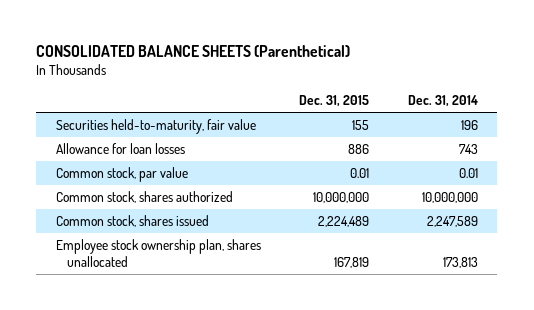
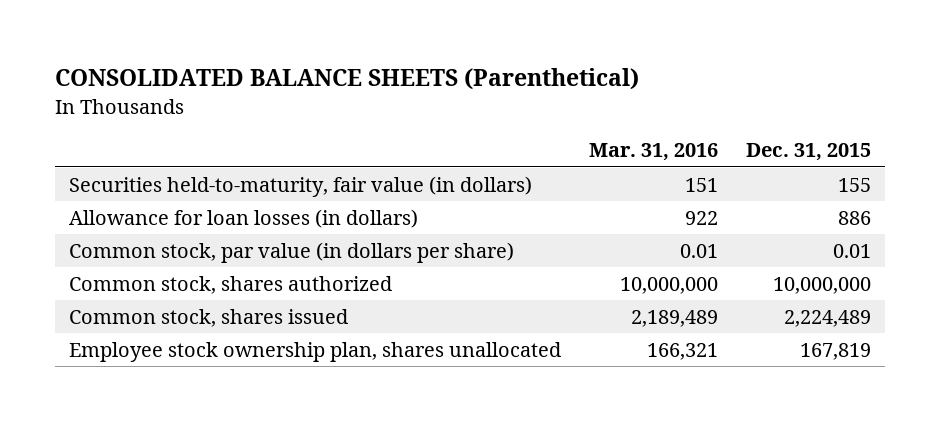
- | Dec. 31, 2015 | Dec. 31, 2014
+ | Mar. 31, 2016 | Dec. 31, 2015
- Securities held-to-maturity, fair value | 155 | 196
- Allowance for loan losses | 886 | 743
- Common stock, par value | 0.01 | 0.01
+ Securities held-to-maturity, fair value (in dollars) | 151 | 155
+ Allowance for loan losses (in dollars) | 922 | 886
+ Common stock, par value (in dollars per share) | 0.01 | 0.01

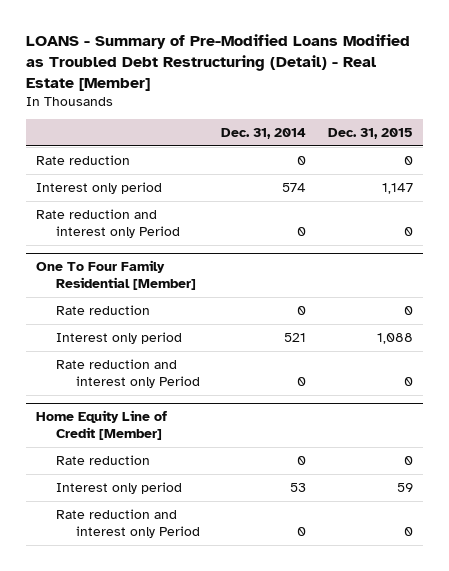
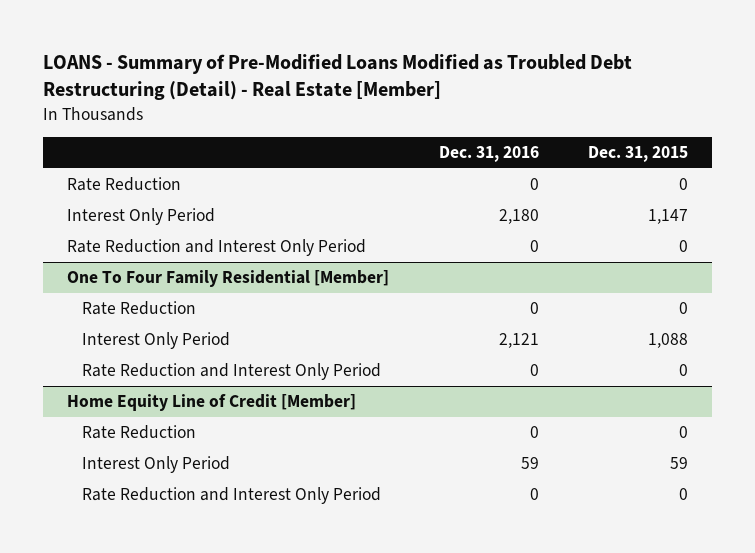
- | Dec. 31, 2014 | Dec. 31, 2015
+ | Dec. 31, 2016 | Dec. 31, 2015
- Rate reduction | 0 | 0
- Interest only period | 574 | 1,147
- Rate reduction and interest only Period | 0 | 0
+ Rate Reduction | 0 | 0
+ Interest Only Period | 2,180 | 1,147
+ Rate Reduction and Interest Only Period | 0 | 0
@ One To Four Family Residential [Member]
- Rate reduction | 0 | 0
- Interest only period | 521 | 1,088
- Rate reduction and interest only Period | 0 | 0
+ Rate Reduction | 0 | 0
+ Interest Only Period | 2,121 | 1,088
+ Rate Reduction and Interest Only Period | 0 | 0
@ Home Equity Line of Credit [Member]
- Rate reduction | 0 | 0
- Interest only period | 53 | 59
- Rate reduction and interest only Period | 0 | 0
+ Rate Reduction | 0 | 0
+ Interest Only Period | 59 | 59
+ Rate Reduction and Interest Only Period | 0 | 0

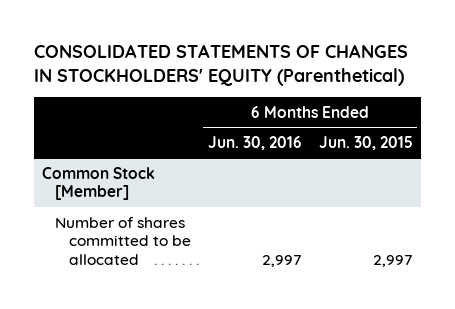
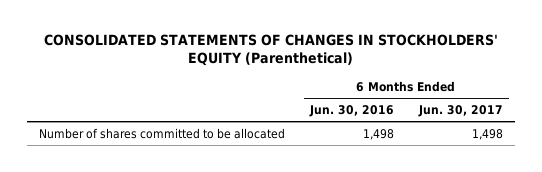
- | 6 Months Ended Jun. 30, 2016 | 6 Months Ended Jun. 30, 2015
+ | 6 Months Ended Jun. 30, 2016 | 6 Months Ended Jun. 30, 2017
- Common Stock [Member]
- Number of shares committed to be allocated | 2,997 | 2,997
+ Number of shares committed to be allocated | 1,498 | 1,498

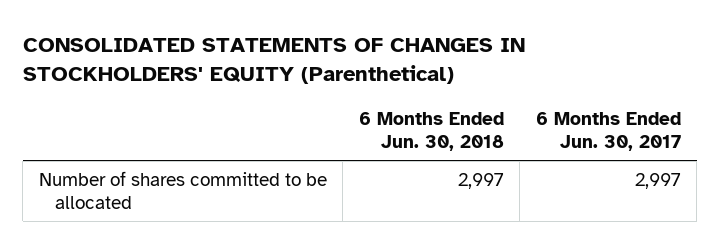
- | 6 Months Ended Jun. 30, 2016 | 6 Months Ended Jun. 30, 2017
+ | 6 Months Ended Jun. 30, 2018 | 6 Months Ended Jun. 30, 2017
- Number of shares committed to be allocated | 1,498 | 1,498
+ Number of shares committed to be allocated | 2,997 | 2,997

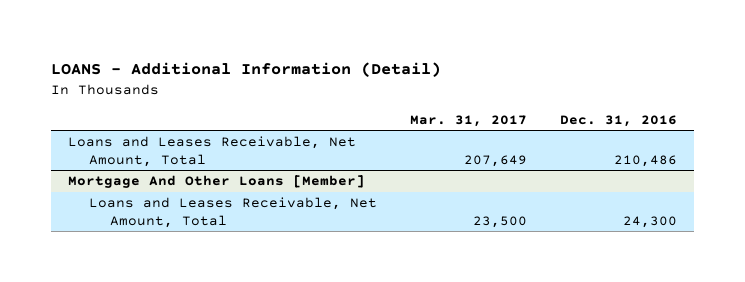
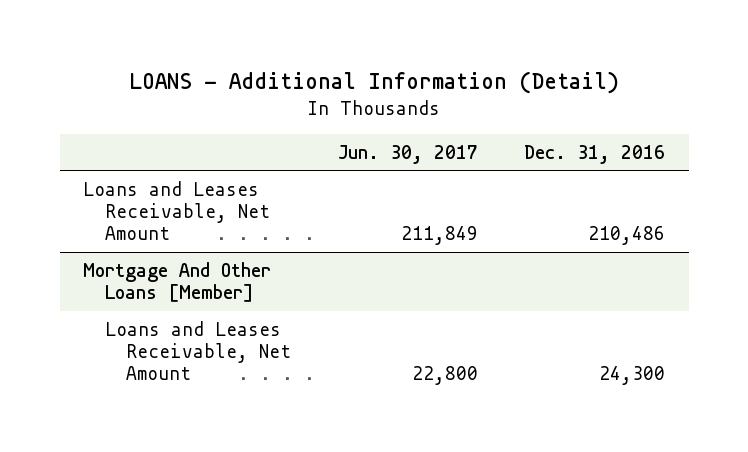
- | Mar. 31, 2017 | Dec. 31, 2016
+ | Jun. 30, 2017 | Dec. 31, 2016
- Loans and Leases Receivable, Net Amount, Total | 207,649 | 210,486
+ Loans and Leases Receivable, Net Amount | 211,849 | 210,486
@ Mortgage And Other Loans [Member]
- Loans and Leases Receivable, Net Amount, Total | 23,500 | 24,300
+ Loans and Leases Receivable, Net Amount | 22,800 | 24,300

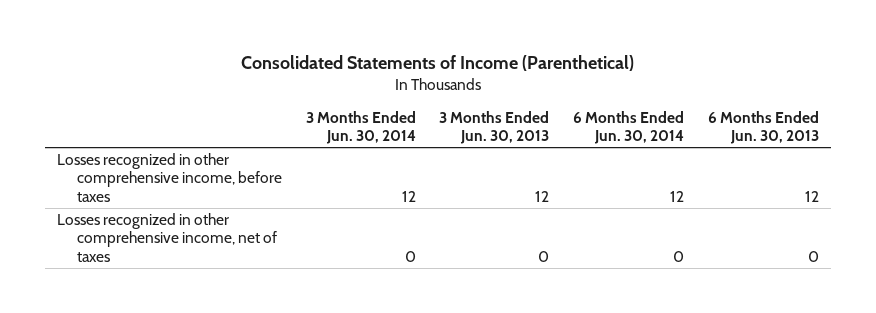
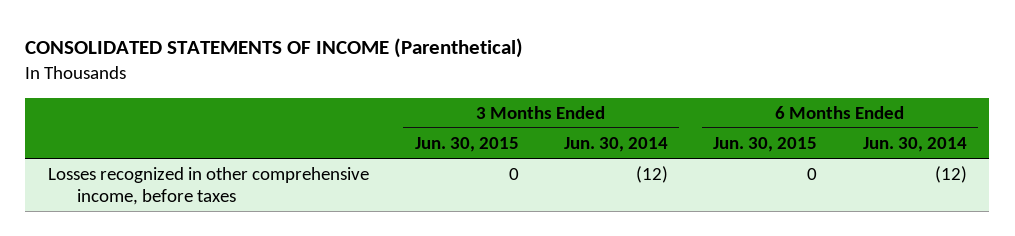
- Consolidated Statements of Income (Parenthetical)
+ CONSOLIDATED STATEMENTS OF INCOME (Parenthetical)
- | 3 Months Ended Jun. 30, 2014 | 3 Months Ended Jun. 30, 2013 | 6 Months Ended Jun. 30, 2014 | 6 Months Ended Jun. 30, 2013
+ | 3 Months Ended Jun. 30, 2015 | 3 Months Ended Jun. 30, 2014 | 6 Months Ended Jun. 30, 2015 | 6 Months Ended Jun. 30, 2014
- Losses recognized in other comprehensive income, before taxes | 12 | 12 | 12 | 12
- Losses recognized in other comprehensive income, net of taxes | 0 | 0 | 0 | 0
+ Losses recognized in other comprehensive income, before taxes | 0 | (12) | 0 | (12)

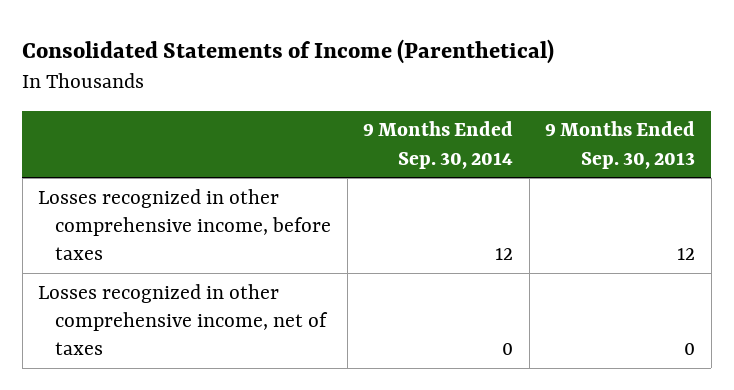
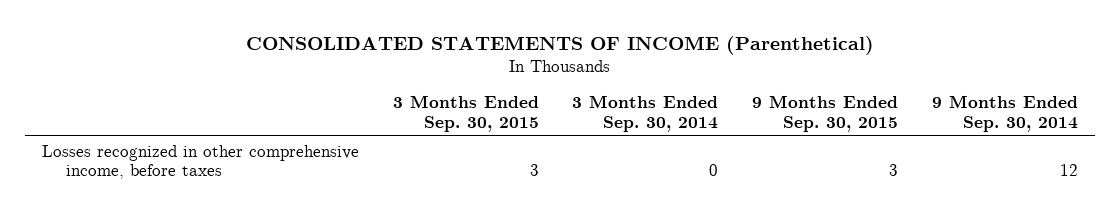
- Consolidated Statements of Income (Parenthetical)
+ CONSOLIDATED STATEMENTS OF INCOME (Parenthetical)
- | 9 Months Ended Sep. 30, 2014 | 9 Months Ended Sep. 30, 2013
+ | 3 Months Ended Sep. 30, 2015 | 3 Months Ended Sep. 30, 2014 | 9 Months Ended Sep. 30, 2015 | 9 Months Ended Sep. 30, 2014
- Losses recognized in other comprehensive income, net of taxes | 0 | 0

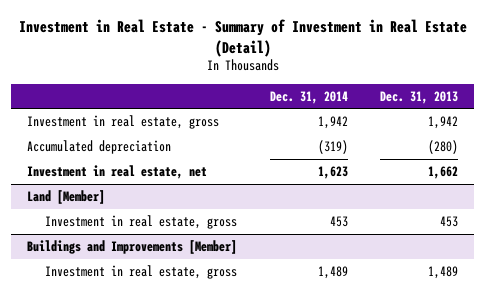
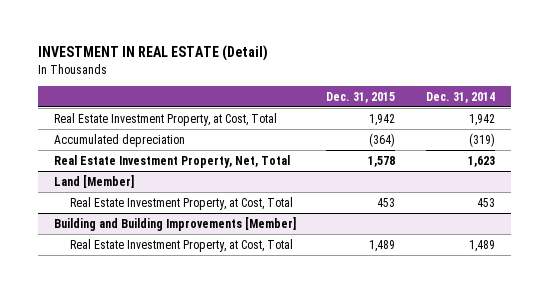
- Investment in Real Estate - Summary of Investment in Real Estate (Detail)
+ INVESTMENT IN REAL ESTATE (Detail)
- | Dec. 31, 2014 | Dec. 31, 2013
+ | Dec. 31, 2015 | Dec. 31, 2014
- Investment in real estate, gross | 1,942 | 1,942
+ Real Estate Investment Property, at Cost, Total | 1,942 | 1,942
- Investment in real estate, net | 1,623 | 1,662
+ Real Estate Investment Property, Net, Total | 1,578 | 1,623
@ Land [Member]
- Investment in real estate, gross | 453 | 453
- Buildings and Improvements [Member]
- Investment in real estate, gross | 1,489 | 1,489
@ Land [Member]
+ Real Estate Investment Property, at Cost, Total | 453 | 453
+ Building and Building Improvements [Member]
+ Real Estate Investment Property, at Cost, Total | 1,489 | 1,489

